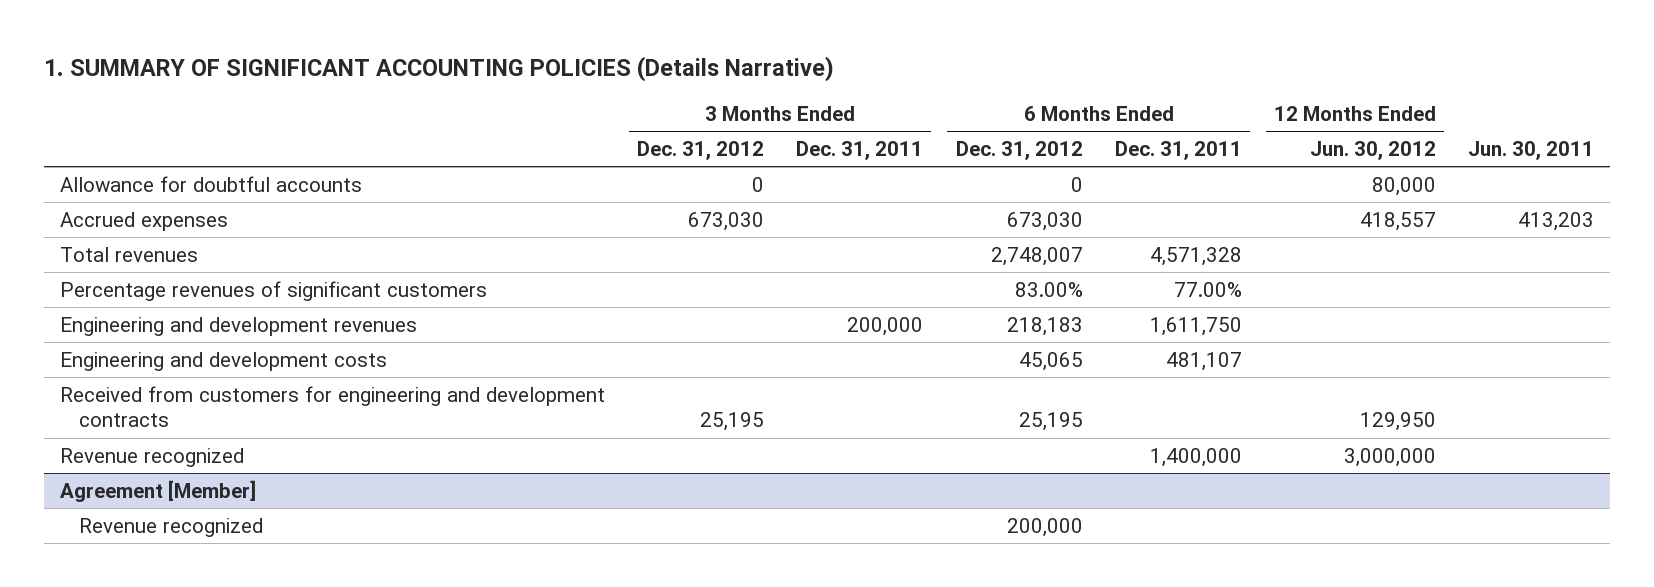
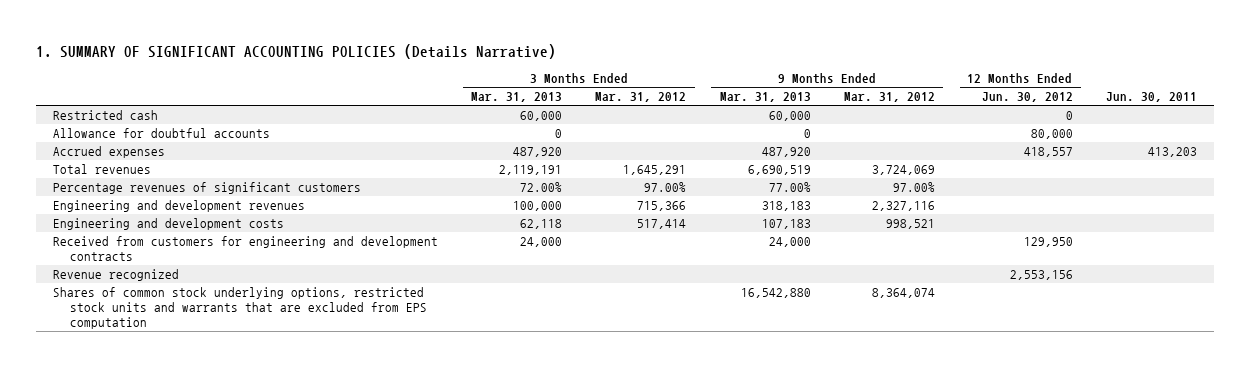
- | 3 Months Ended Dec. 31, 2012 | 3 Months Ended Dec. 31, 2011 | 6 Months Ended Dec. 31, 2012 | 6 Months Ended Dec. 31, 2011 | 12 Months Ended Jun. 30, 2012 | Jun. 30, 2011
+ | 3 Months Ended Mar. 31, 2013 | 3 Months Ended Mar. 31, 2012 | 9 Months Ended Mar. 31, 2013 | 9 Months Ended Mar. 31, 2012 | 12 Months Ended Jun. 30, 2012 | Jun. 30, 2011
+ Restricted cash | 60,000 | | 60,000 | | 0 |
- Revenue recognized | | | | 1,400,000 | 3,000,000 |
- Agreement [Member]
- Revenue recognized | | | 200,000 | | |
+ Revenue recognized | | | | | 2,553,156 |
+ Shares of common stock underlying options, restricted stock units and warrants that are excluded from EPS computation | | | 16,542,880 | 8,364,074 | |

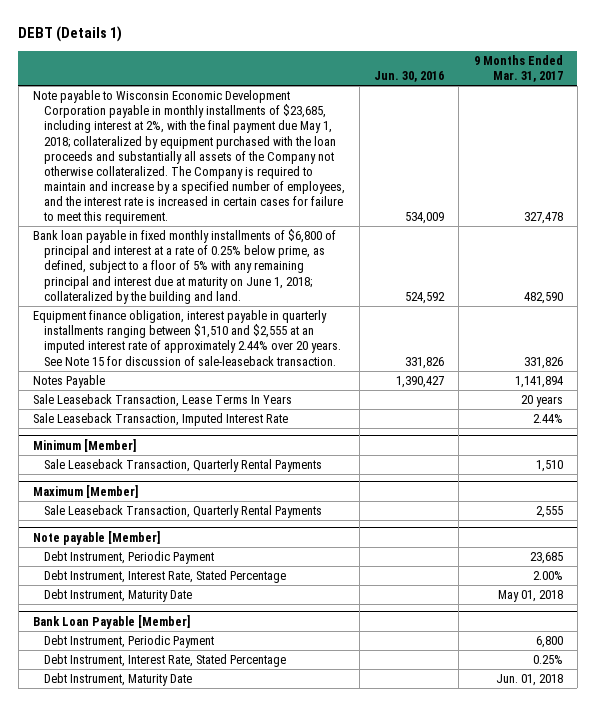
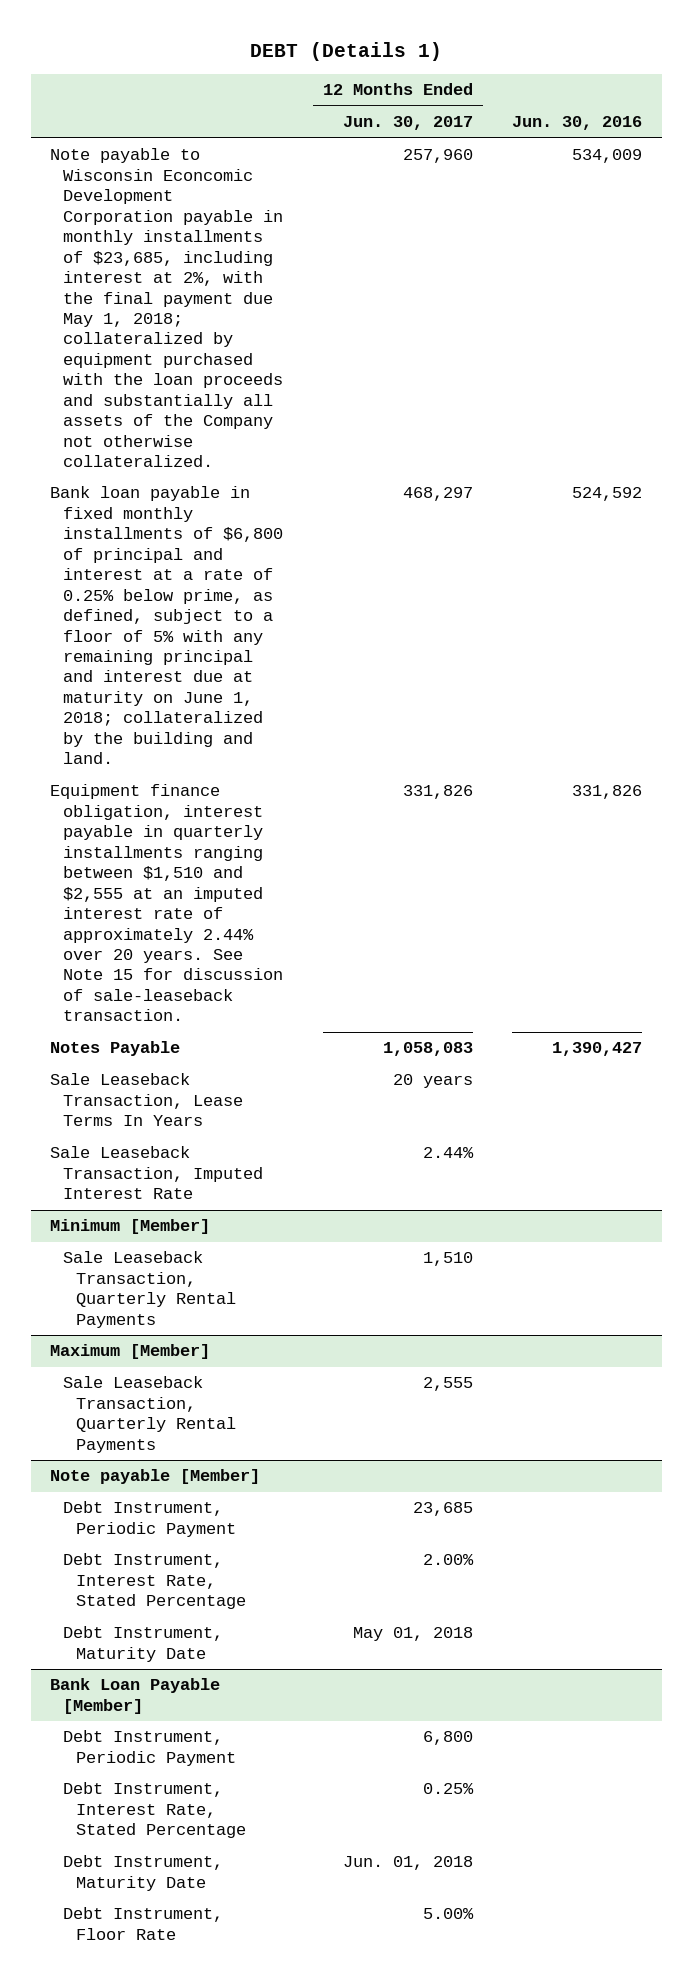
- | Jun. 30, 2016 | 9 Months Ended Mar. 31, 2017
+ | 12 Months Ended Jun. 30, 2017 | Jun. 30, 2016
- Note payable to Wisconsin Economic Development Corporation payable in monthly installments of $23,685, including interest at 2%, with the final payment due May 1, 2018; collateralized by equipment purchased with the loan proceeds and substantially all assets of the Company not otherwise collateralized. The Company is required to maintain and increase by a specified number of employees, and the interest rate is increased in certain cases for failure to meet this requirement. | 534,009 | 327,478
+ Note payable to Wisconsin Econcomic Development Corporation payable in monthly installments of $23,685, including interest at 2%, with the final payment due May 1, 2018; collateralized by equipment purchased with the loan proceeds and substantially all assets of the Company not otherwise collateralized. | 257,960 | 534,009
@ Bank Loan Payable [Member]
+ Debt Instrument, Floor Rate | 5.00% |

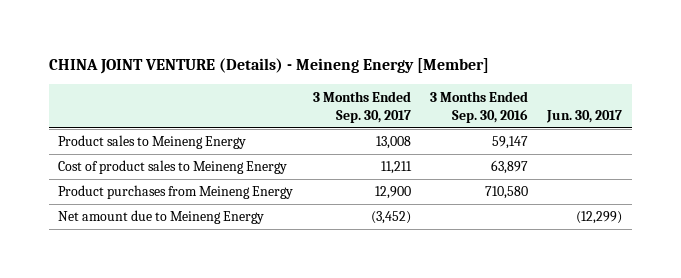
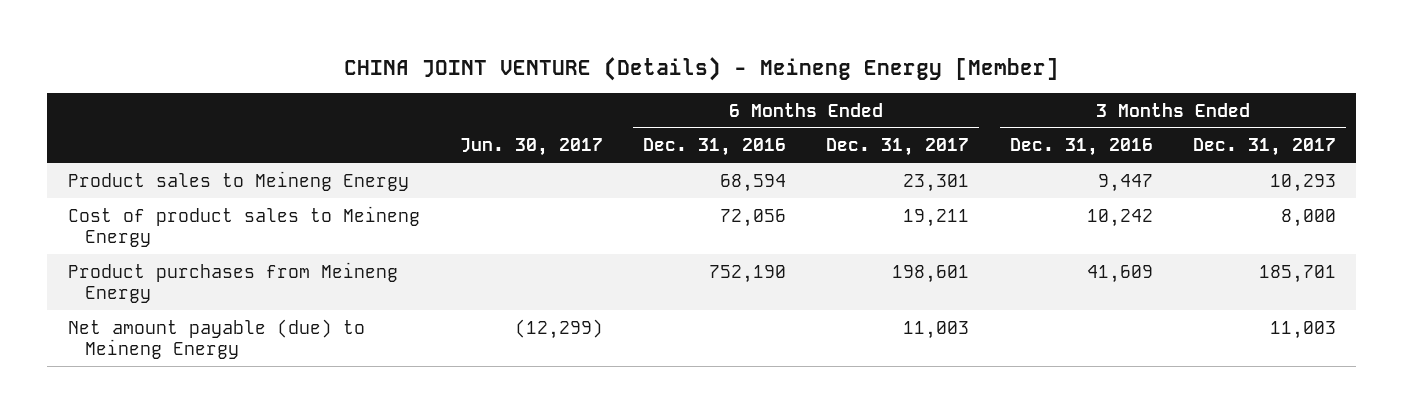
- | 3 Months Ended Sep. 30, 2017 | 3 Months Ended Sep. 30, 2016 | Jun. 30, 2017
+ | Jun. 30, 2017 | 6 Months Ended Dec. 31, 2016 | 6 Months Ended Dec. 31, 2017 | 3 Months Ended Dec. 31, 2016 | 3 Months Ended Dec. 31, 2017
- Net amount due to Meineng Energy | (3,452) | | (12,299)
+ Net amount payable (due) to Meineng Energy | (12,299) | | 11,003 | | 11,003

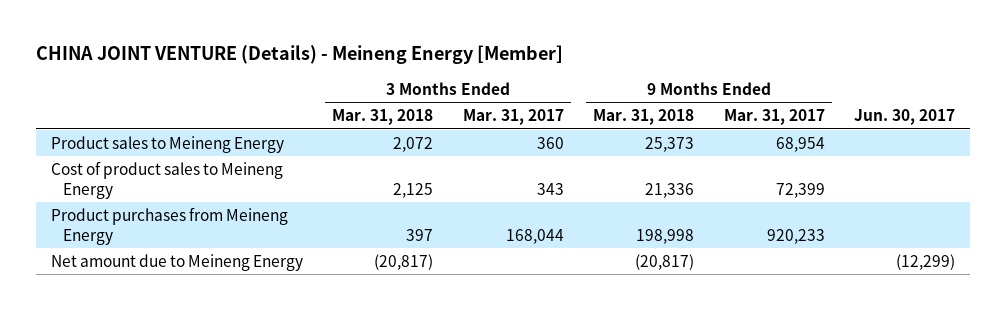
- | Jun. 30, 2017 | 6 Months Ended Dec. 31, 2016 | 6 Months Ended Dec. 31, 2017 | 3 Months Ended Dec. 31, 2016 | 3 Months Ended Dec. 31, 2017
+ | 3 Months Ended Mar. 31, 2018 | 3 Months Ended Mar. 31, 2017 | 9 Months Ended Mar. 31, 2018 | 9 Months Ended Mar. 31, 2017 | Jun. 30, 2017
- Net amount payable (due) to Meineng Energy | (12,299) | | 11,003 | | 11,003
+ Net amount due to Meineng Energy | (20,817) | | (20,817) | | (12,299)

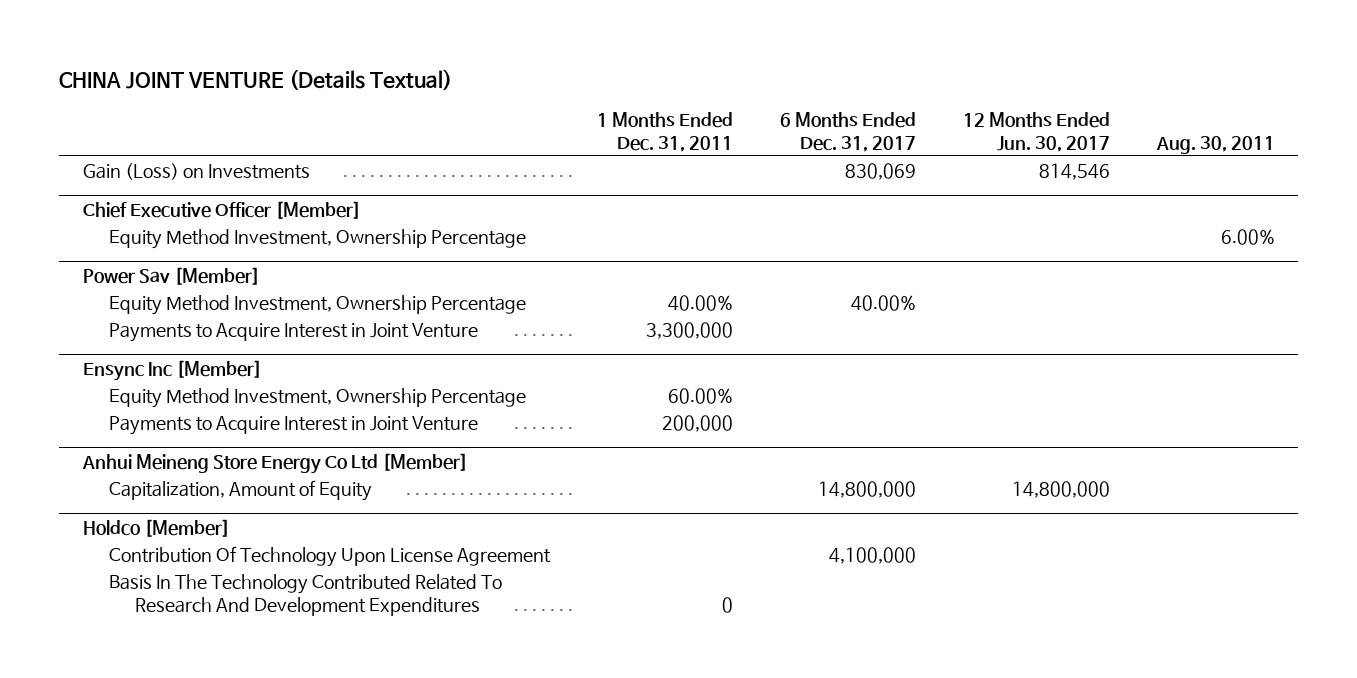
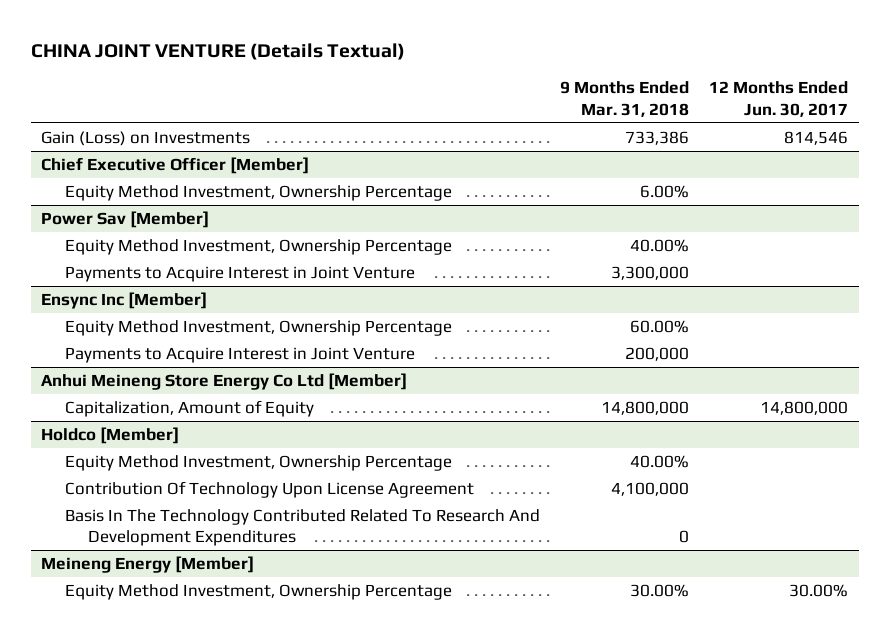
- | 1 Months Ended Dec. 31, 2011 | 6 Months Ended Dec. 31, 2017 | 12 Months Ended Jun. 30, 2017 | Aug. 30, 2011
+ | 9 Months Ended Mar. 31, 2018 | 12 Months Ended Jun. 30, 2017
@ Holdco [Member]
+ Equity Method Investment, Ownership Percentage | 40.00% |
+ Meineng Energy [Member]
+ Equity Method Investment, Ownership Percentage | 30.00% | 30.00%

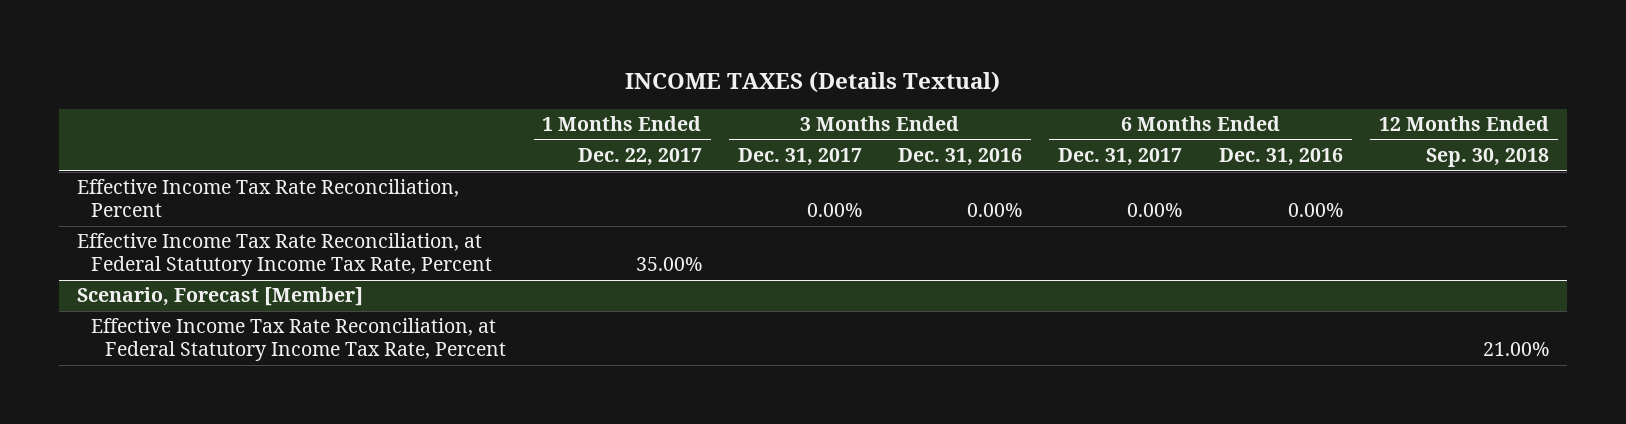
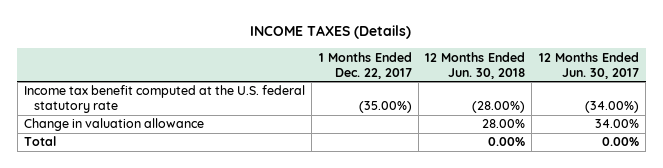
- INCOME TAXES (Details Textual)
+ INCOME TAXES (Details)
- | 1 Months Ended Dec. 22, 2017 | 3 Months Ended Dec. 31, 2017 | 3 Months Ended Dec. 31, 2016 | 6 Months Ended Dec. 31, 2017 | 6 Months Ended Dec. 31, 2016 | 12 Months Ended Sep. 30, 2018
+ | 1 Months Ended Dec. 22, 2017 | 12 Months Ended Jun. 30, 2018 | 12 Months Ended Jun. 30, 2017
- Effective Income Tax Rate Reconciliation, Percent | | 0.00% | 0.00% | 0.00% | 0.00% |
- Effective Income Tax Rate Reconciliation, at Federal Statutory Income Tax Rate, Percent | 35.00% | | | | |
- Scenario, Forecast [Member]
- Effective Income Tax Rate Reconciliation, at Federal Statutory Income Tax Rate, Percent | | | | | | 21.00%
+ Income tax benefit computed at the U.S. federal statutory rate | (35.00%) | (28.00%) | (34.00%)
+ Change in valuation allowance | | 28.00% | 34.00%
+ Total | | 0.00% | 0.00%

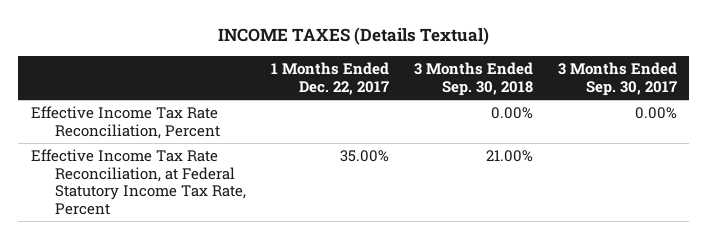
- INCOME TAXES (Details)
+ INCOME TAXES (Details Textual)
- | 1 Months Ended Dec. 22, 2017 | 12 Months Ended Jun. 30, 2018 | 12 Months Ended Jun. 30, 2017
+ | 1 Months Ended Dec. 22, 2017 | 3 Months Ended Sep. 30, 2018 | 3 Months Ended Sep. 30, 2017
- Income tax benefit computed at the U.S. federal statutory rate | (35.00%) | (28.00%) | (34.00%)
- Change in valuation allowance | | 28.00% | 34.00%
- Total | | 0.00% | 0.00%
+ Effective Income Tax Rate Reconciliation, Percent | | 0.00% | 0.00%
+ Effective Income Tax Rate Reconciliation, at Federal Statutory Income Tax Rate, Percent | 35.00% | 21.00% |

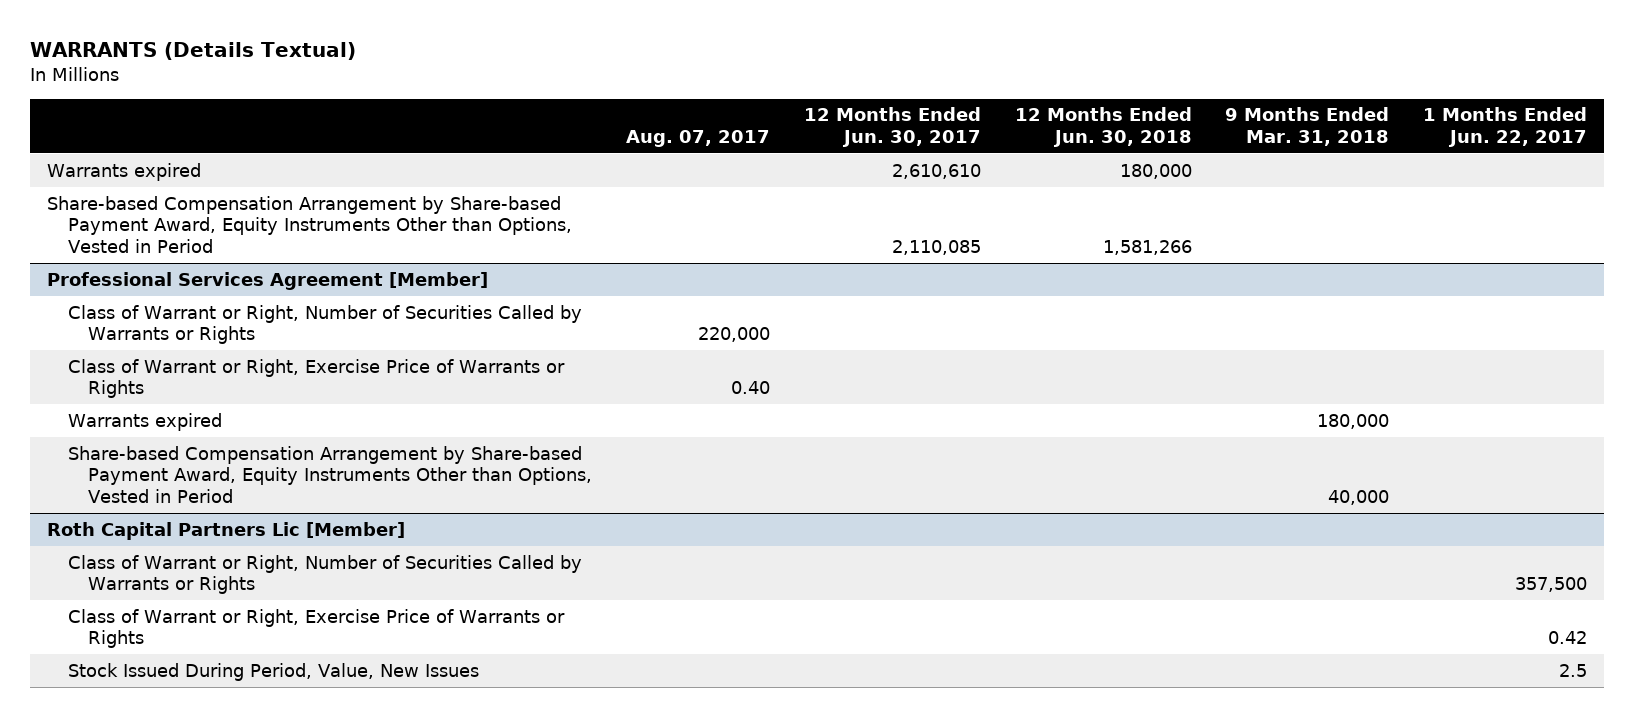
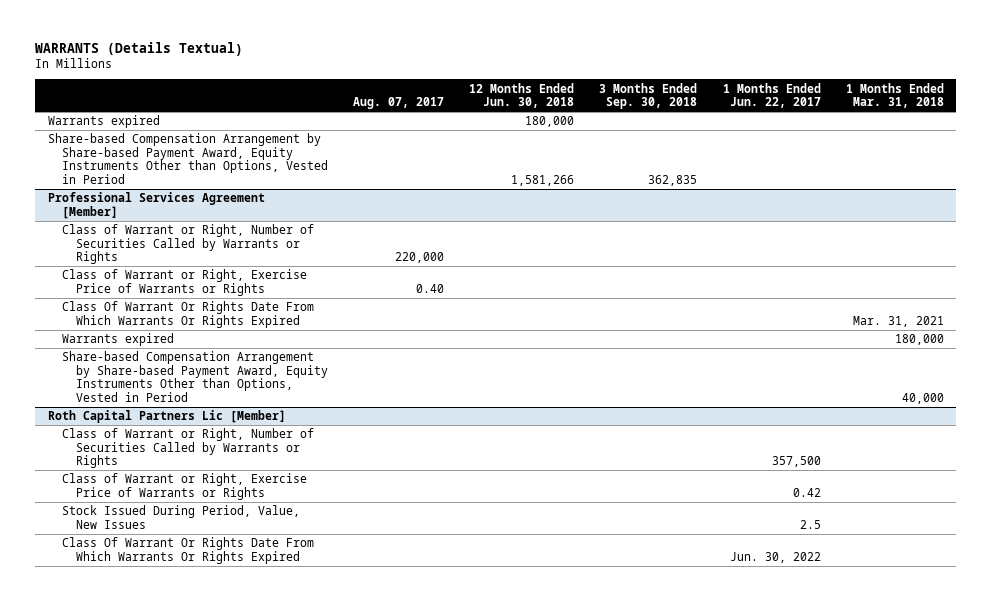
- | Aug. 07, 2017 | 12 Months Ended Jun. 30, 2017 | 12 Months Ended Jun. 30, 2018 | 9 Months Ended Mar. 31, 2018 | 1 Months Ended Jun. 22, 2017
+ | Aug. 07, 2017 | 12 Months Ended Jun. 30, 2018 | 3 Months Ended Sep. 30, 2018 | 1 Months Ended Jun. 22, 2017 | 1 Months Ended Mar. 31, 2018
@ Professional Services Agreement [Member]
+ Class Of Warrant Or Rights Date From Which Warrants Or Rights Expired | | | | | Mar. 31, 2021
@ Roth Capital Partners Lic [Member]
+ Class Of Warrant Or Rights Date From Which Warrants Or Rights Expired | | | | Jun. 30, 2022 |

